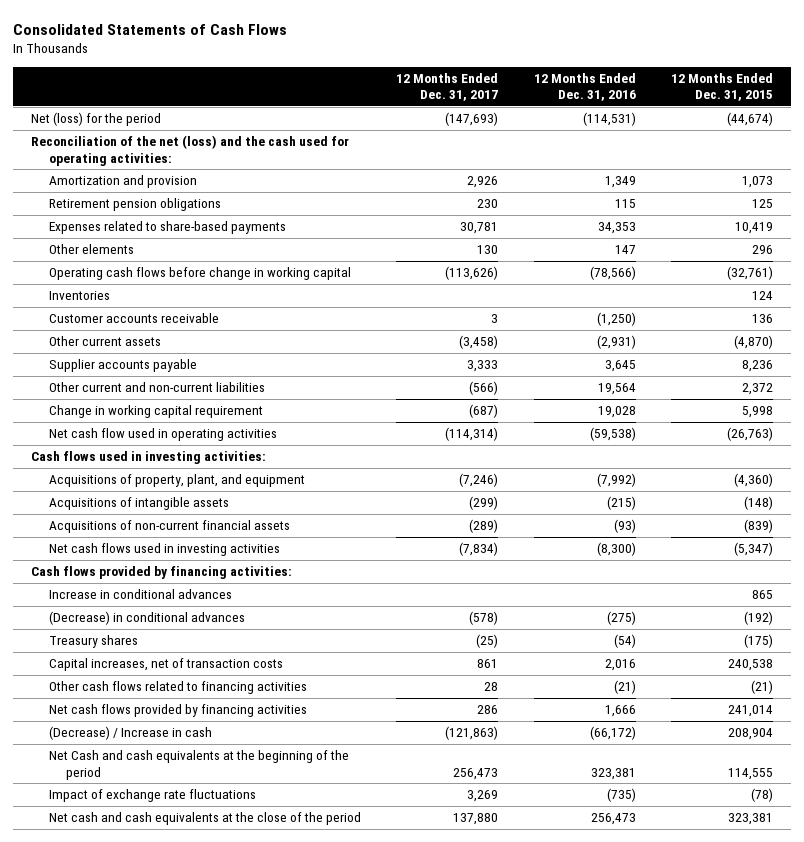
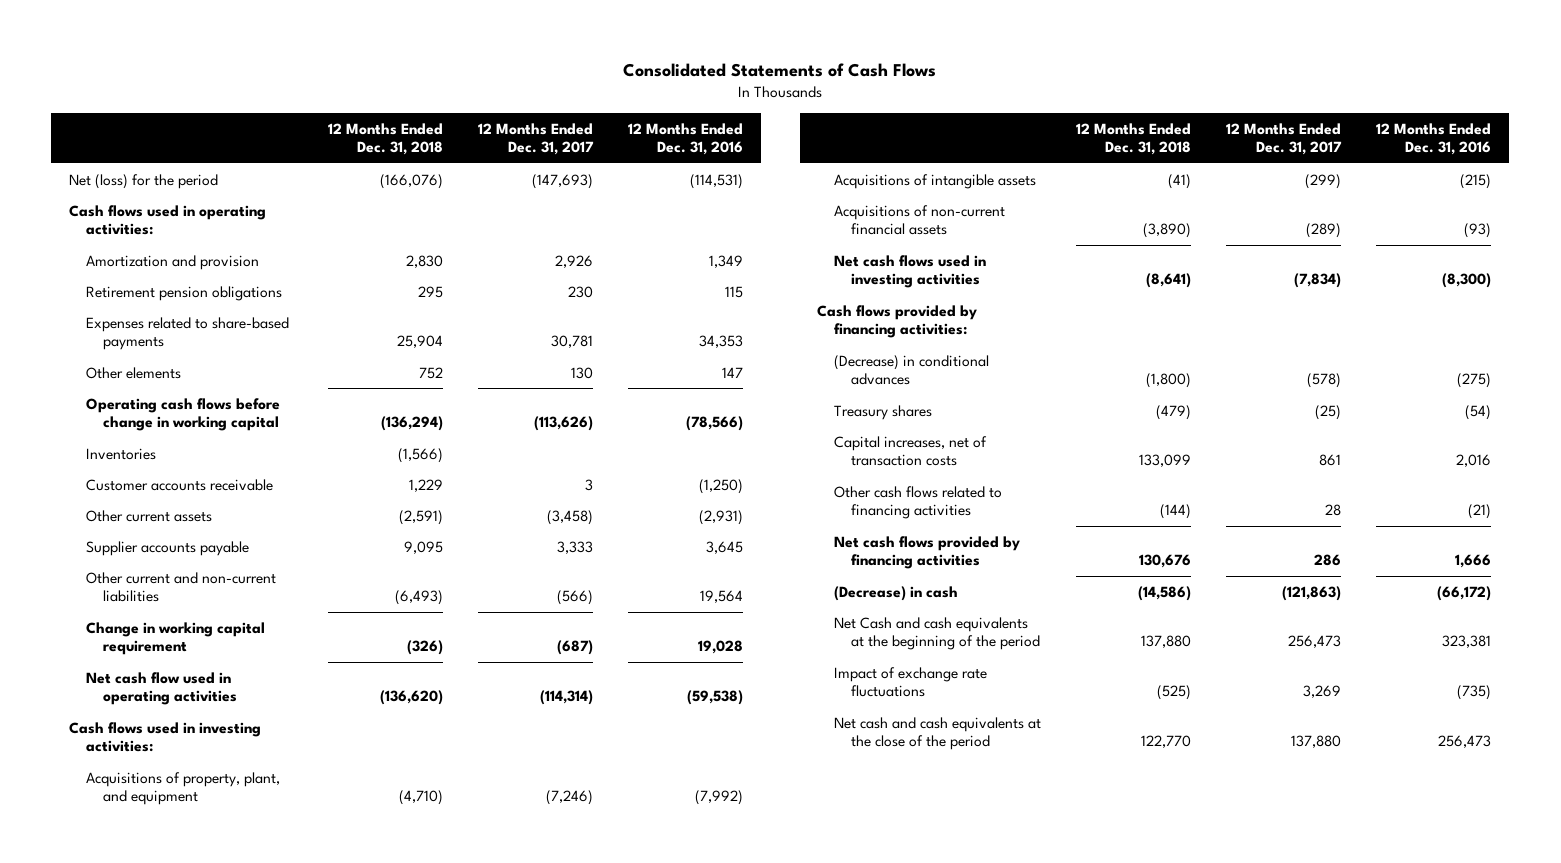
- | 12 Months Ended Dec. 31, 2017 | 12 Months Ended Dec. 31, 2016 | 12 Months Ended Dec. 31, 2015
+ | 12 Months Ended Dec. 31, 2018 | 12 Months Ended Dec. 31, 2017 | 12 Months Ended Dec. 31, 2016
- Reconciliation of the net (loss) and the cash used for operating activities:
+ Cash flows used in operating activities:
- Increase in conditional advances | | | 865
- (Decrease) / Increase in cash | (121,863) | (66,172) | 208,904
+ (Decrease) in cash | (14,586) | (121,863) | (66,172)

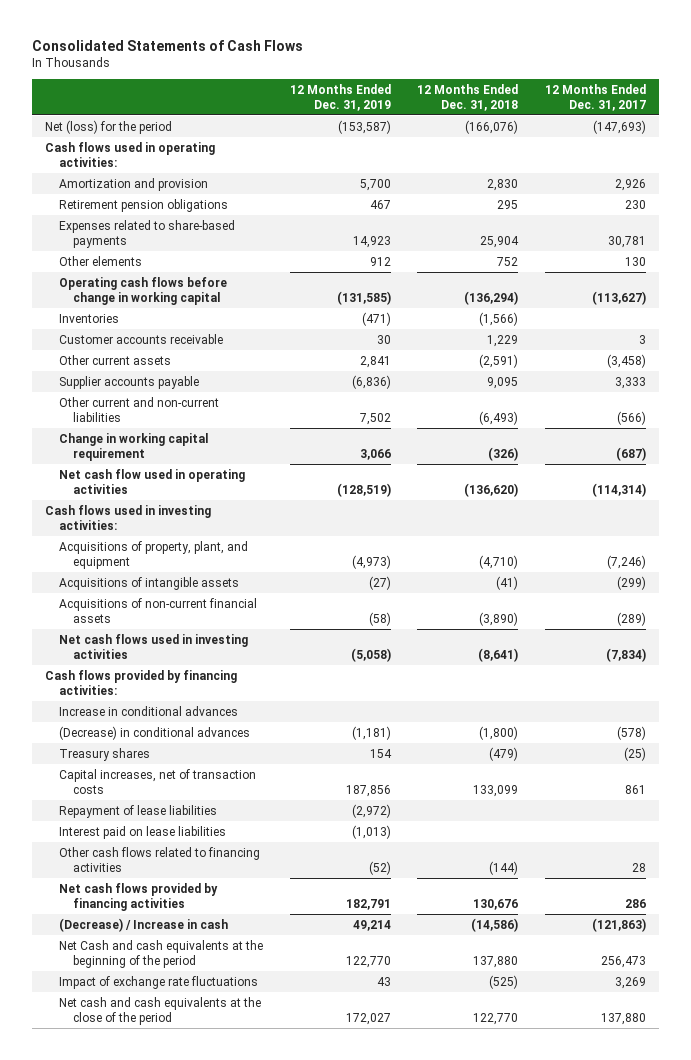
- | 12 Months Ended Dec. 31, 2018 | 12 Months Ended Dec. 31, 2017 | 12 Months Ended Dec. 31, 2016
+ | 12 Months Ended Dec. 31, 2019 | 12 Months Ended Dec. 31, 2018 | 12 Months Ended Dec. 31, 2017
- Operating cash flows before change in working capital | (136,294) | (113,626) | (78,566)
+ Operating cash flows before change in working capital | (131,585) | (136,294) | (113,627)
+ Increase in conditional advances
+ Repayment of lease liabilities | (2,972) | |
+ Interest paid on lease liabilities | (1,013) | |
- (Decrease) in cash | (14,586) | (121,863) | (66,172)
+ (Decrease) / Increase in cash | 49,214 | (14,586) | (121,863)

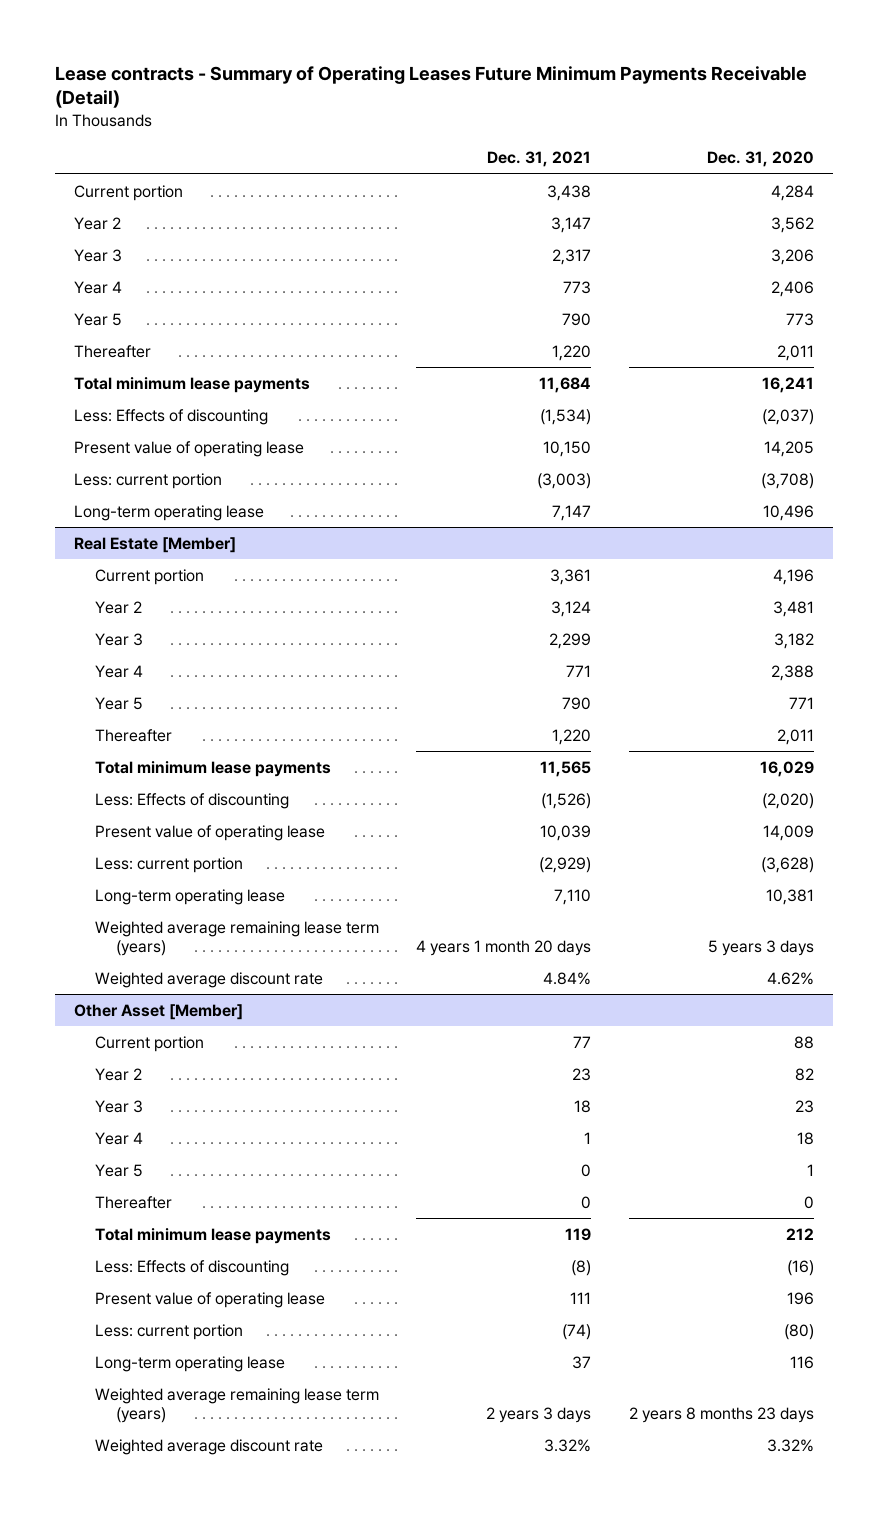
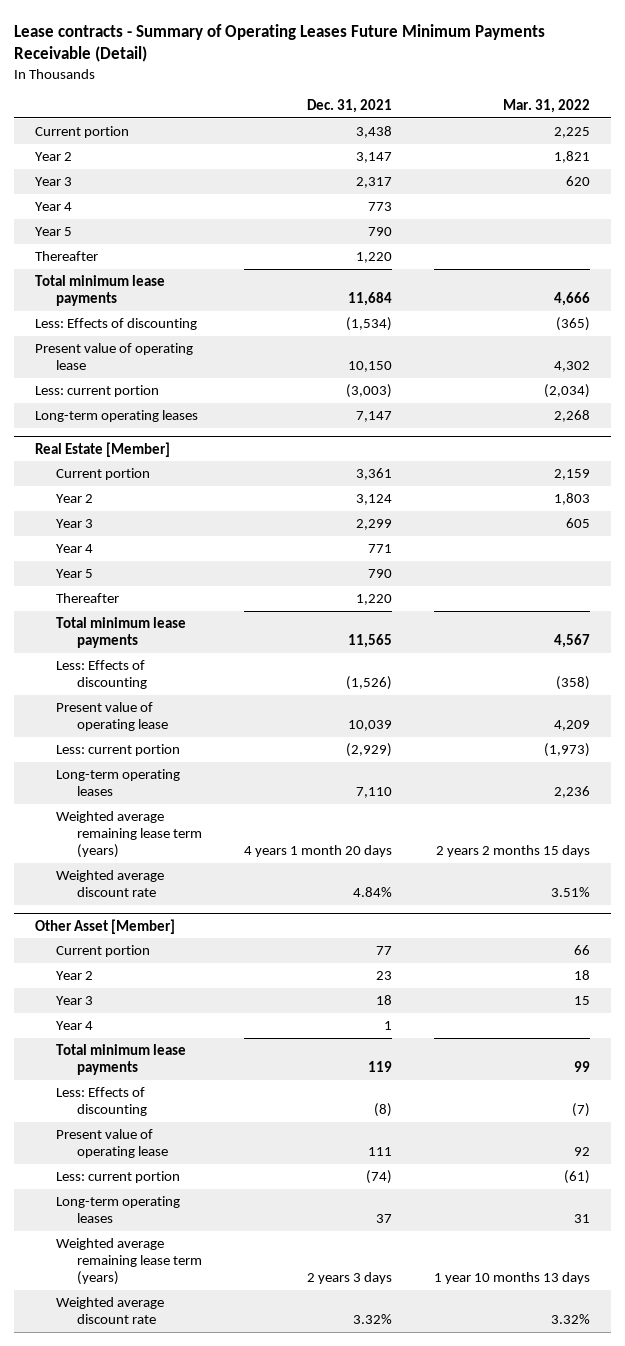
- | Dec. 31, 2021 | Dec. 31, 2020
+ | Dec. 31, 2021 | Mar. 31, 2022
- Long-term operating lease | 7,147 | 10,496
+ Long-term operating leases | 7,147 | 2,268
@ Real Estate [Member]
- Long-term operating lease | 7,110 | 10,381
+ Long-term operating leases | 7,110 | 2,236
@ Other Asset [Member]
- Year 5 | 0 | 1
- Thereafter | 0 | 0
- Long-term operating lease | 37 | 116
+ Long-term operating leases | 37 | 31

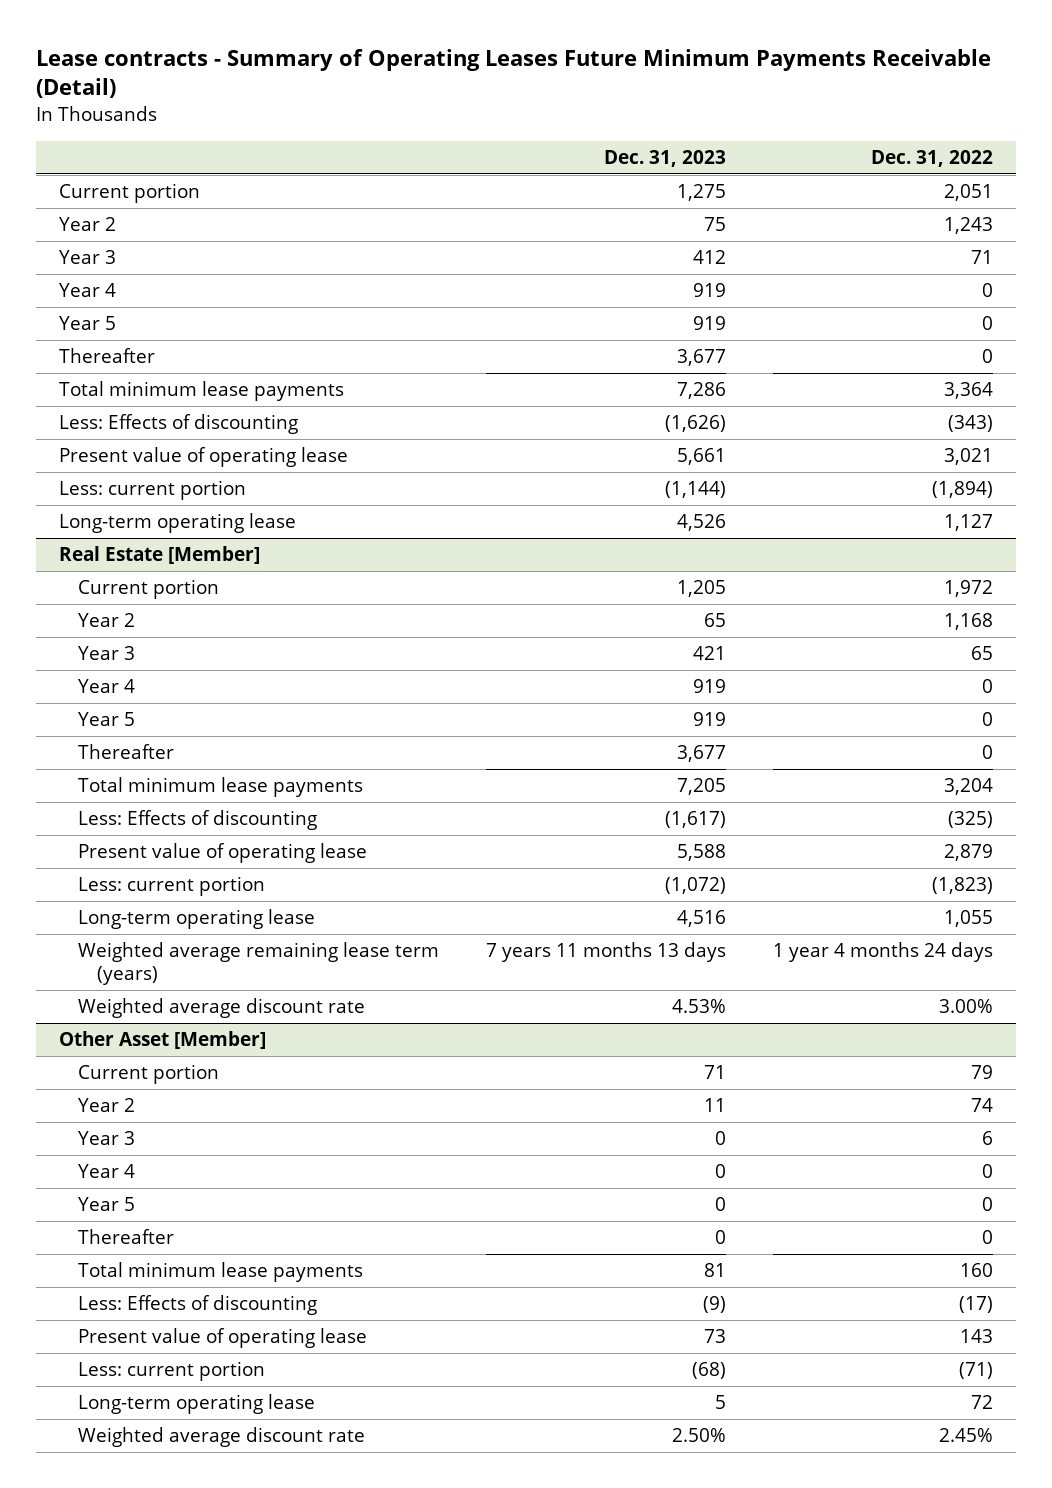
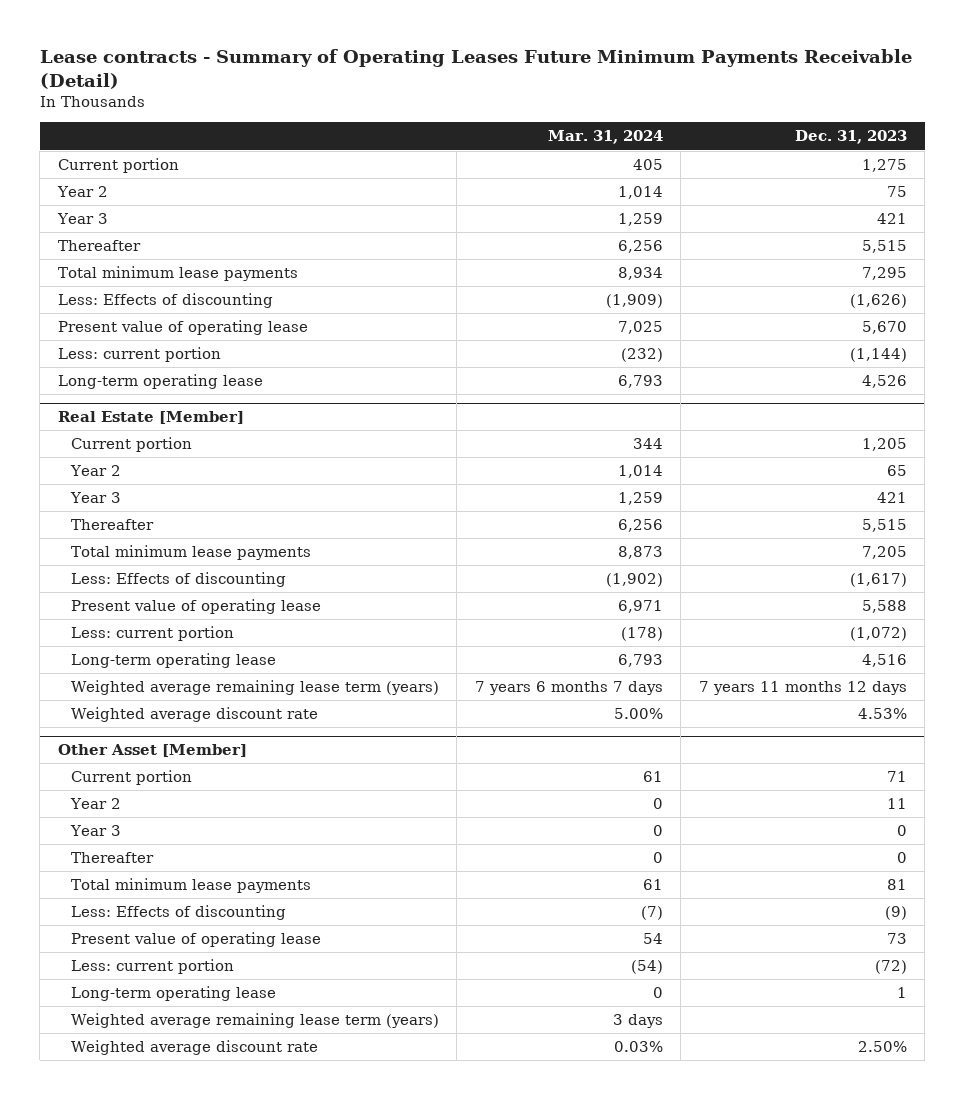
- | Dec. 31, 2023 | Dec. 31, 2022
+ | Mar. 31, 2024 | Dec. 31, 2023
- Year 3 | 412 | 71
- Year 4 | 919 | 0
- Year 5 | 919 | 0
- Thereafter | 3,677 | 0
- Total minimum lease payments | 7,286 | 3,364
+ Year 3 | 1,259 | 421
+ Thereafter | 6,256 | 5,515
+ Total minimum lease payments | 8,934 | 7,295
- Present value of operating lease | 5,661 | 3,021
+ Present value of operating lease | 7,025 | 5,670
@ Real Estate [Member]
- Year 4 | 919 | 0
- Year 5 | 919 | 0
- Thereafter | 3,677 | 0
+ Thereafter | 6,256 | 5,515
- Weighted average remaining lease term (years) | 7 years 11 months 13 days | 1 year 4 months 24 days
+ Weighted average remaining lease term (years) | 7 years 6 months 7 days | 7 years 11 months 12 days
@ Other Asset [Member]
- Year 4 | 0 | 0
- Year 5 | 0 | 0
- Less: current portion | (68) | (71)
- Long-term operating lease | 5 | 72
+ Less: current portion | (54) | (72)
+ Long-term operating lease | 0 | 1
+ Weighted average remaining lease term (years) | 3 days |

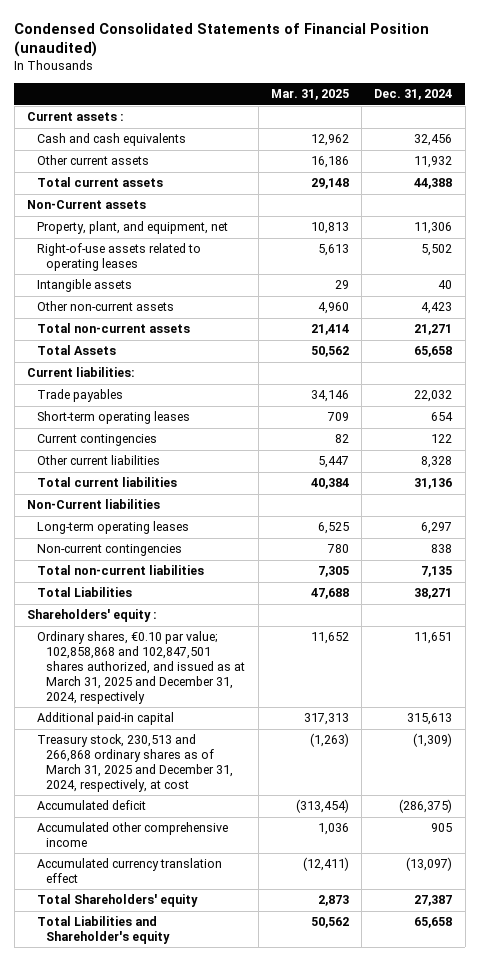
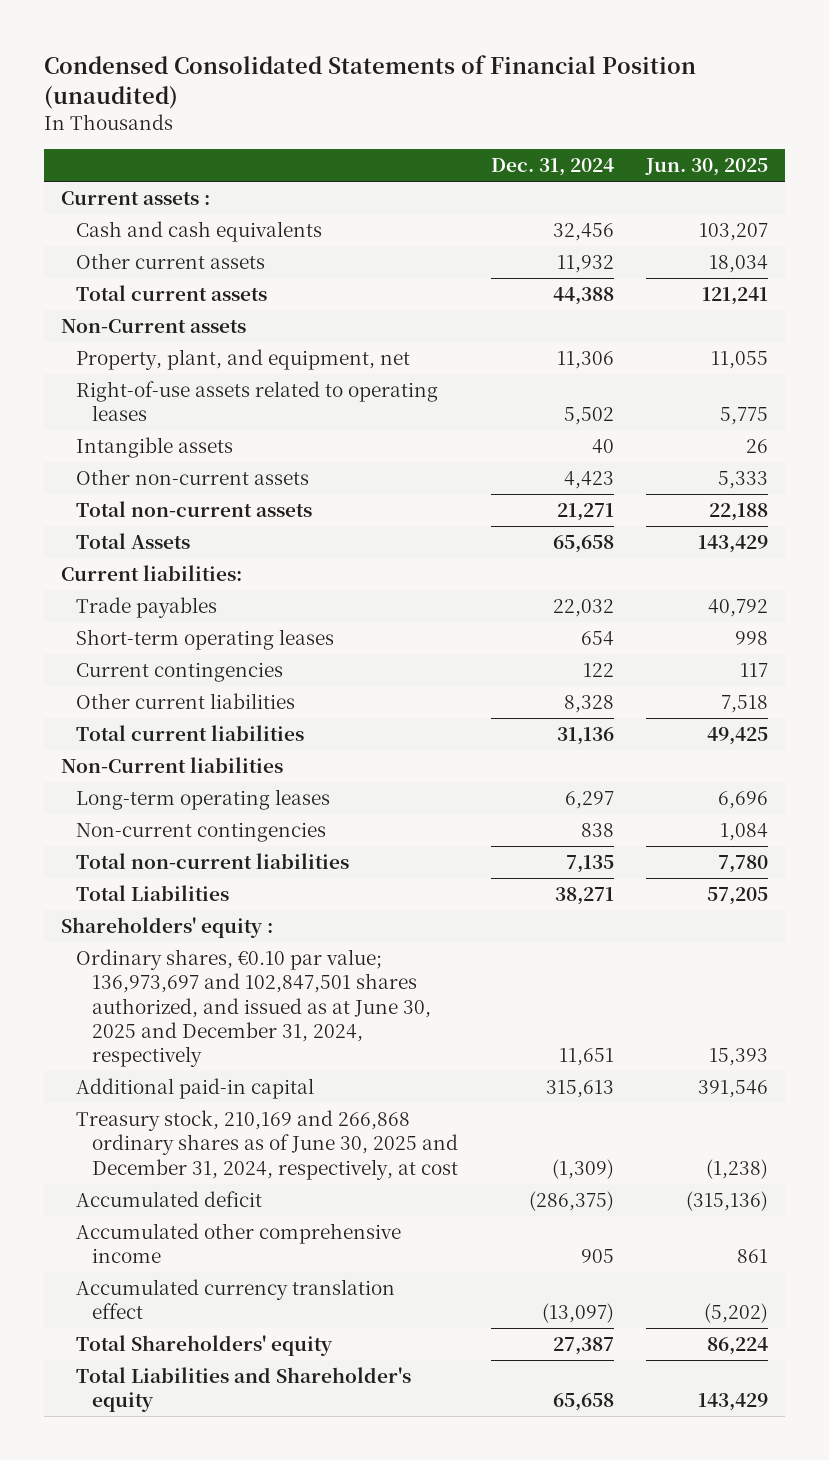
- | Mar. 31, 2025 | Dec. 31, 2024
+ | Dec. 31, 2024 | Jun. 30, 2025
- Ordinary shares, €0.10 par value; 102,858,868 and 102,847,501 shares authorized, and issued as at March 31, 2025 and December 31, 2024, respectively | 11,652 | 11,651
+ Ordinary shares, €0.10 par value; 136,973,697 and 102,847,501 shares authorized, and issued as at June 30, 2025 and December 31, 2024, respectively | 11,651 | 15,393
- Treasury stock, 230,513 and 266,868 ordinary shares as of March 31, 2025 and December 31, 2024, respectively, at cost | (1,263) | (1,309)
+ Treasury stock, 210,169 and 266,868 ordinary shares as of June 30, 2025 and December 31, 2024, respectively, at cost | (1,309) | (1,238)

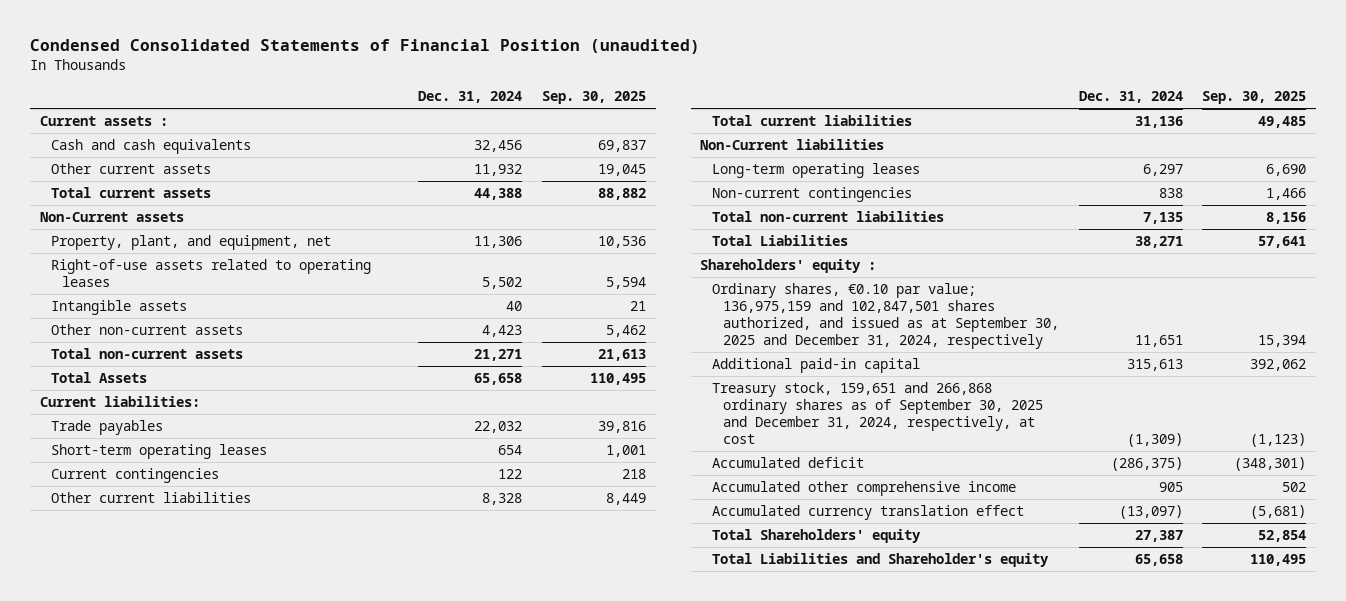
- | Dec. 31, 2024 | Jun. 30, 2025
+ | Dec. 31, 2024 | Sep. 30, 2025
- Ordinary shares, €0.10 par value; 136,973,697 and 102,847,501 shares authorized, and issued as at June 30, 2025 and December 31, 2024, respectively | 11,651 | 15,393
+ Ordinary shares, €0.10 par value; 136,975,159 and 102,847,501 shares authorized, and issued as at September 30, 2025 and December 31, 2024, respectively | 11,651 | 15,394
- Treasury stock, 210,169 and 266,868 ordinary shares as of June 30, 2025 and December 31, 2024, respectively, at cost | (1,309) | (1,238)
+ Treasury stock, 159,651 and 266,868 ordinary shares as of September 30, 2025 and December 31, 2024, respectively, at cost | (1,309) | (1,123)

